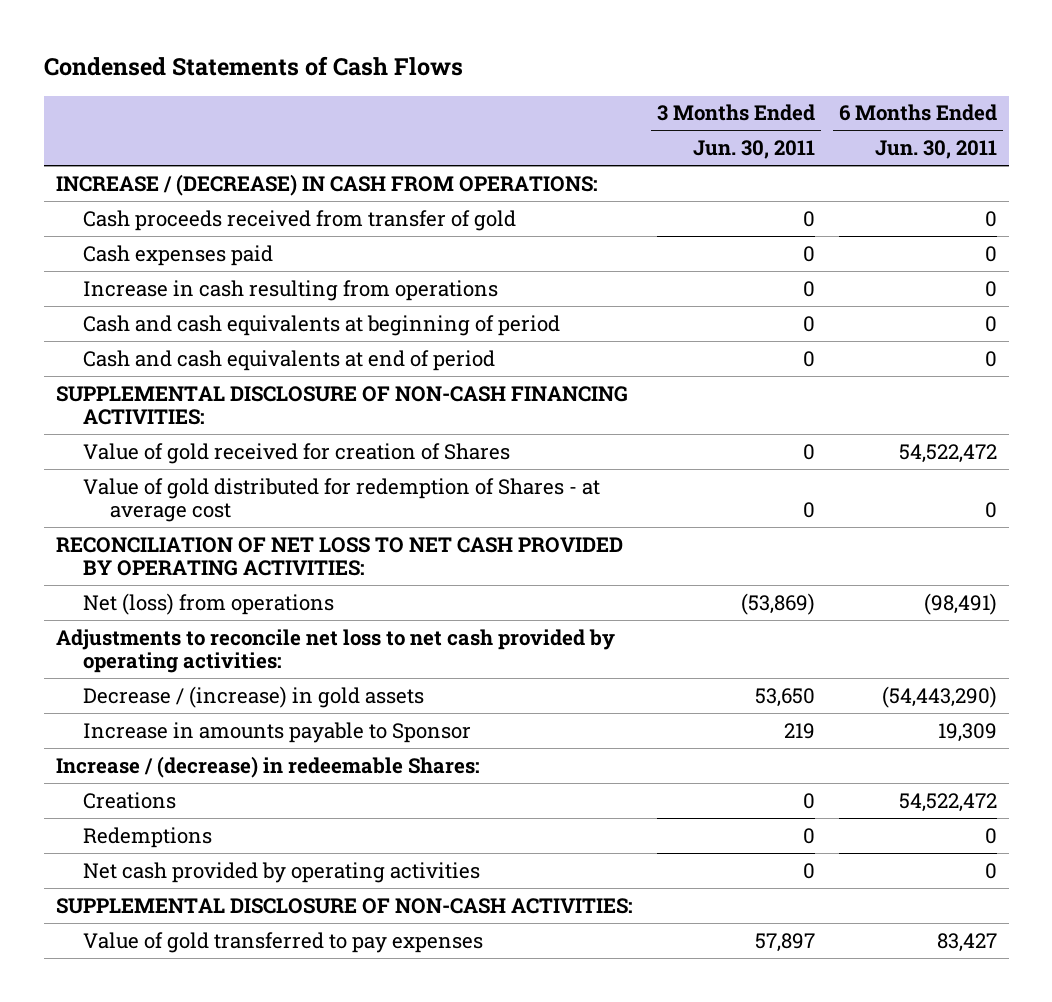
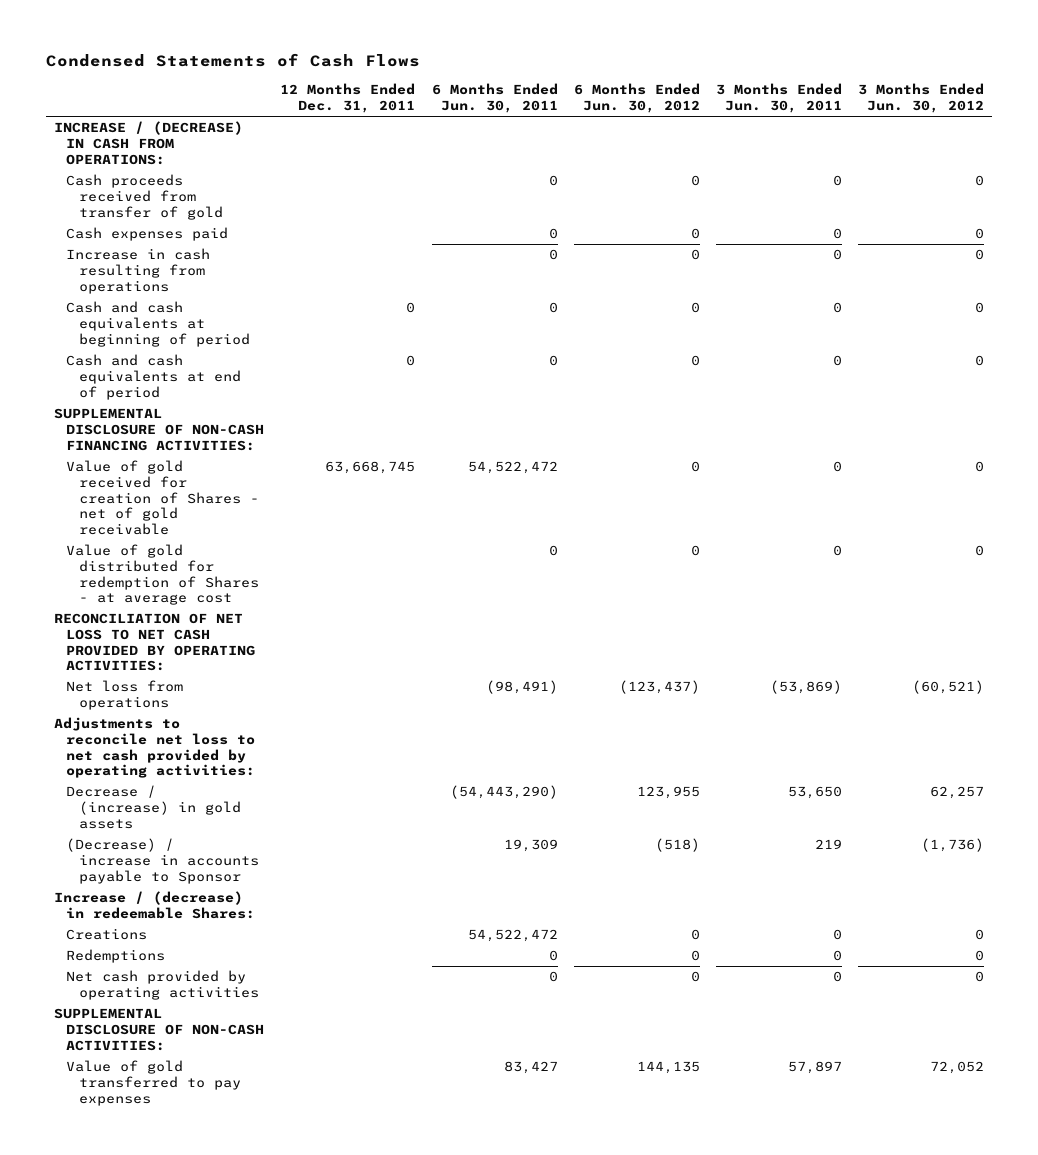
- | 3 Months Ended Jun. 30, 2011 | 6 Months Ended Jun. 30, 2011
+ | 12 Months Ended Dec. 31, 2011 | 6 Months Ended Jun. 30, 2011 | 6 Months Ended Jun. 30, 2012 | 3 Months Ended Jun. 30, 2011 | 3 Months Ended Jun. 30, 2012
- Value of gold received for creation of Shares | 0 | 54,522,472
+ Value of gold received for creation of Shares - net of gold receivable | 63,668,745 | 54,522,472 | 0 | 0 | 0
- Net (loss) from operations | (53,869) | (98,491)
+ Net loss from operations | | (98,491) | (123,437) | (53,869) | (60,521)
- Increase in amounts payable to Sponsor | 219 | 19,309
+ (Decrease) / increase in accounts payable to Sponsor | | 19,309 | (518) | 219 | (1,736)

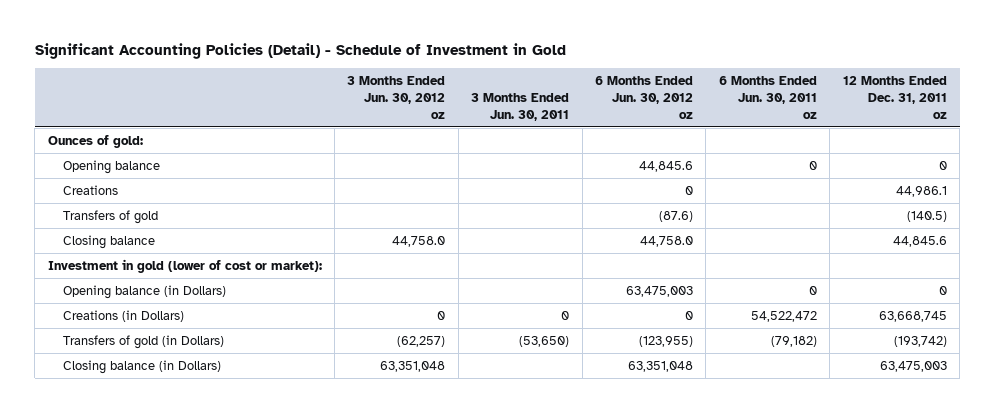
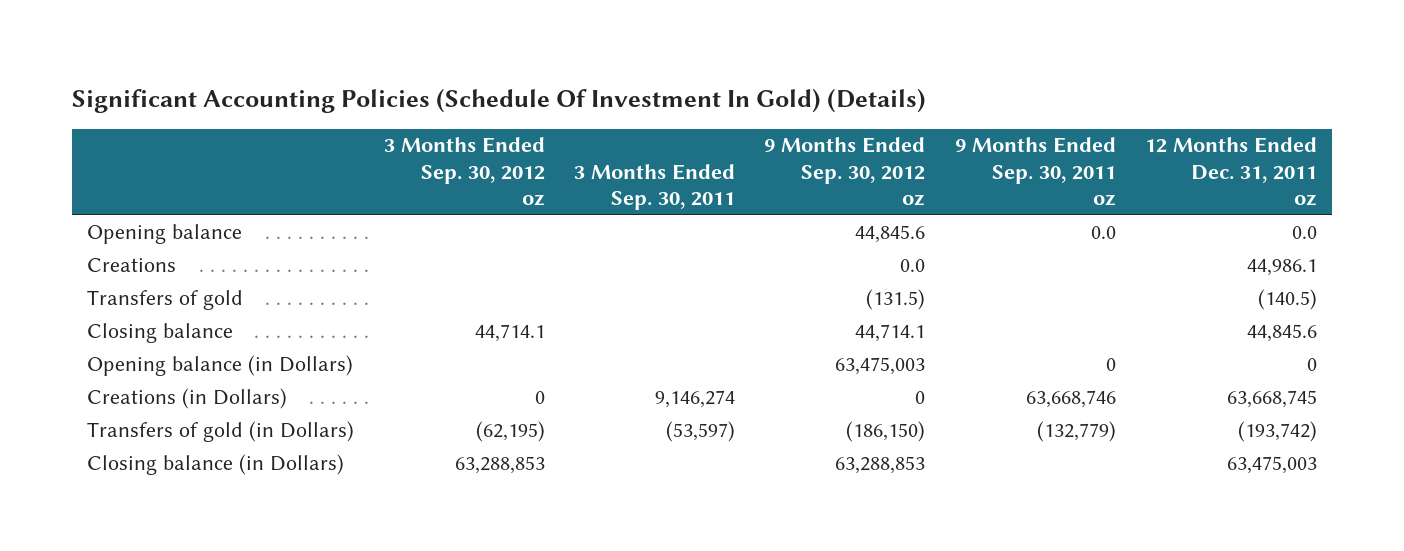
- Significant Accounting Policies (Detail) - Schedule of Investment in Gold
+ Significant Accounting Policies (Schedule Of Investment In Gold) (Details)
- | 3 Months Ended Jun. 30, 2012 oz | 3 Months Ended Jun. 30, 2011 | 6 Months Ended Jun. 30, 2012 oz | 6 Months Ended Jun. 30, 2011 oz | 12 Months Ended Dec. 31, 2011 oz
+ | 3 Months Ended Sep. 30, 2012 oz | 3 Months Ended Sep. 30, 2011 | 9 Months Ended Sep. 30, 2012 oz | 9 Months Ended Sep. 30, 2011 oz | 12 Months Ended Dec. 31, 2011 oz
- Ounces of gold:
- Opening balance | | | 44,845.6 | 0 | 0
+ Opening balance | | | 44,845.6 | 0.0 | 0.0
- Investment in gold (lower of cost or market):

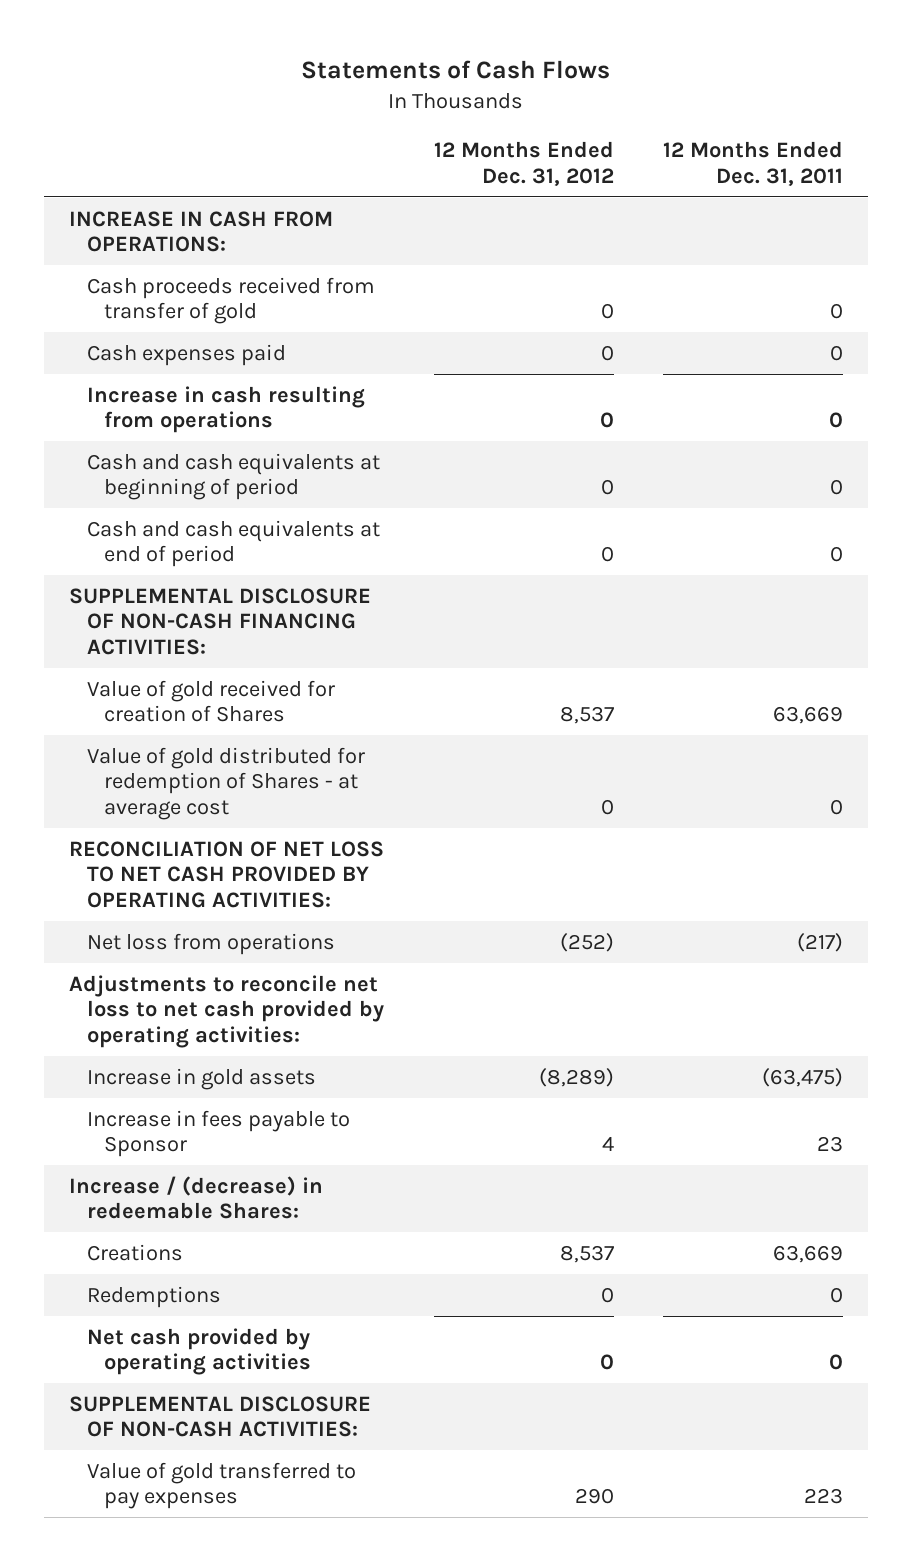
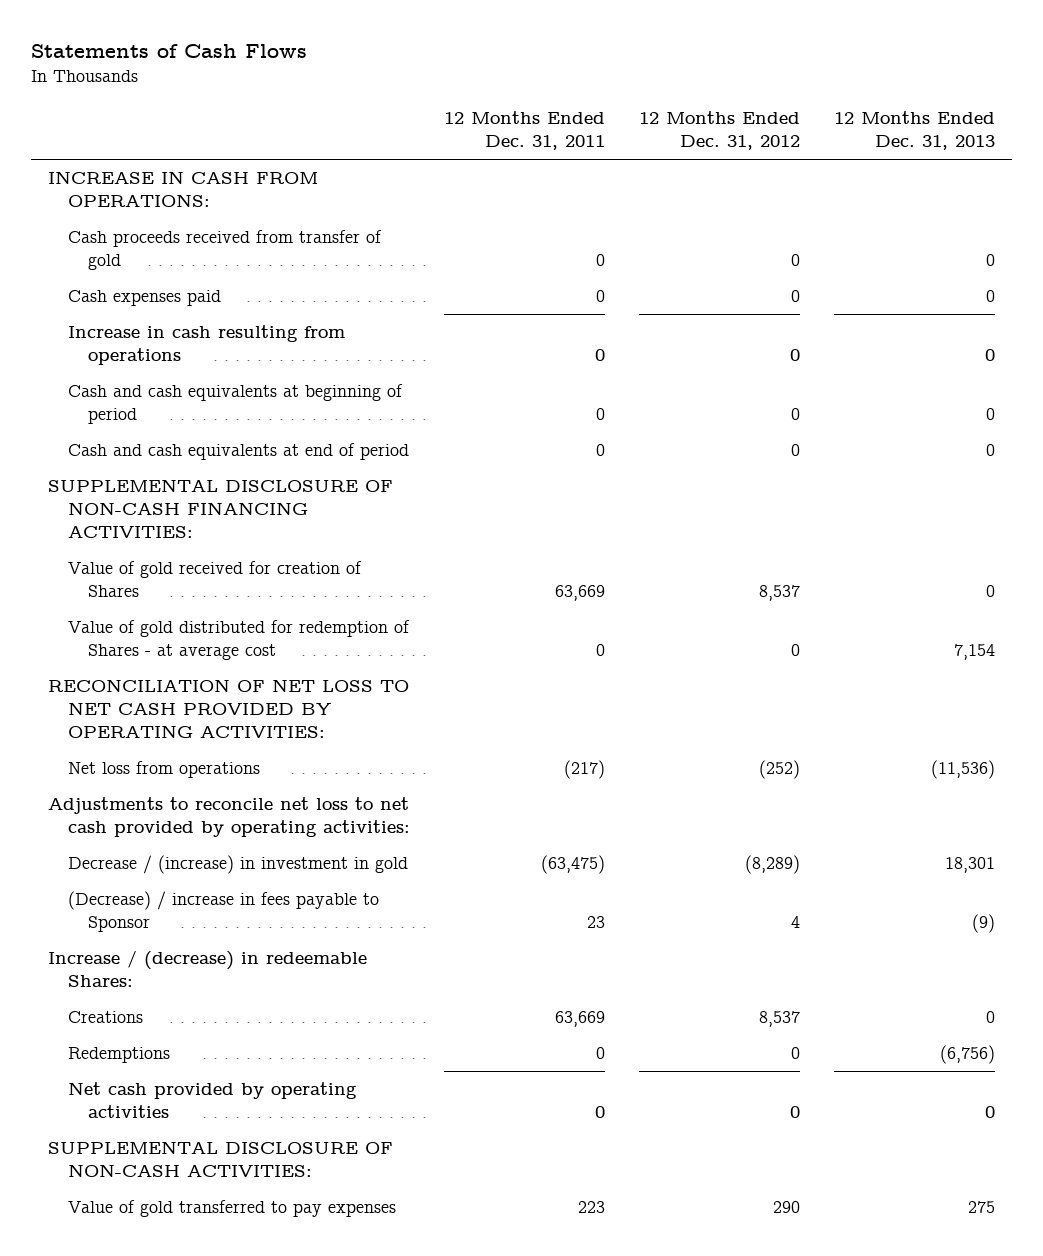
- | 12 Months Ended Dec. 31, 2012 | 12 Months Ended Dec. 31, 2011
+ | 12 Months Ended Dec. 31, 2011 | 12 Months Ended Dec. 31, 2012 | 12 Months Ended Dec. 31, 2013
- Increase in gold assets | (8,289) | (63,475)
- Increase in fees payable to Sponsor | 4 | 23
+ Decrease / (increase) in investment in gold | (63,475) | (8,289) | 18,301
+ (Decrease) / increase in fees payable to Sponsor | 23 | 4 | (9)

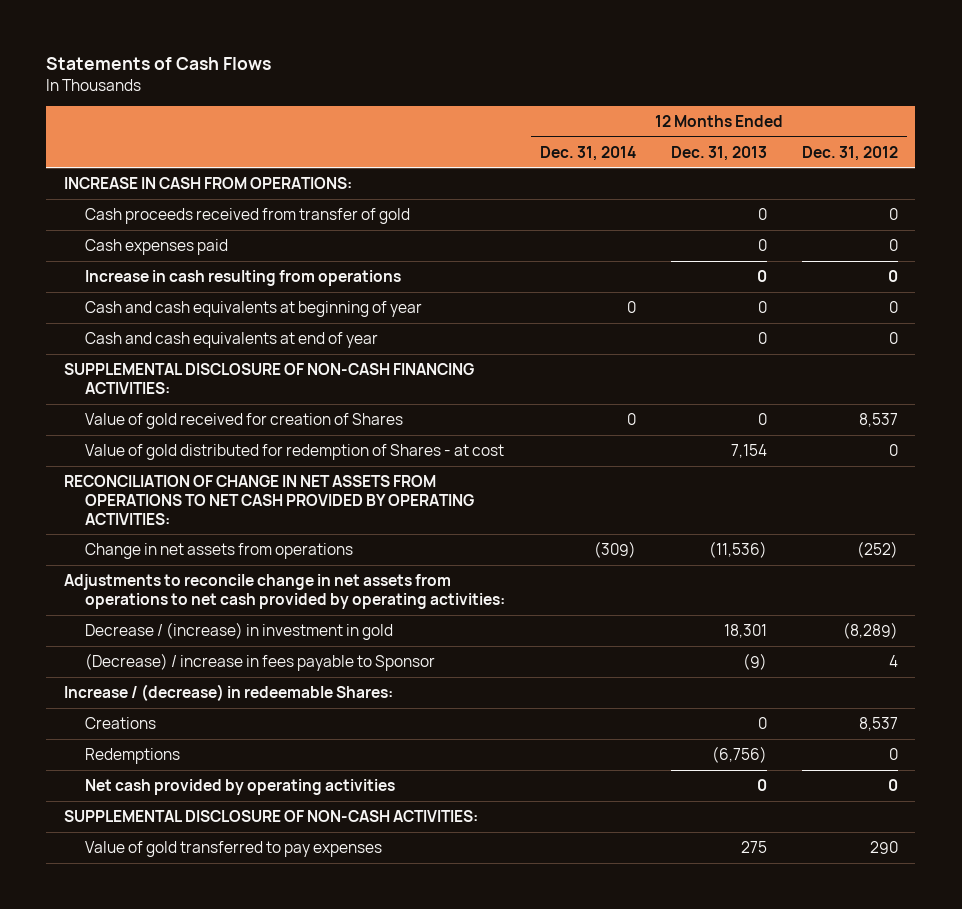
- | 12 Months Ended Dec. 31, 2011 | 12 Months Ended Dec. 31, 2012 | 12 Months Ended Dec. 31, 2013
+ | 12 Months Ended Dec. 31, 2014 | 12 Months Ended Dec. 31, 2013 | 12 Months Ended Dec. 31, 2012
- Cash and cash equivalents at beginning of period | 0 | 0 | 0
- Cash and cash equivalents at end of period | 0 | 0 | 0
+ Cash and cash equivalents at beginning of year | 0 | 0 | 0
+ Cash and cash equivalents at end of year | | 0 | 0
- Value of gold distributed for redemption of Shares - at average cost | 0 | 0 | 7,154
- RECONCILIATION OF NET LOSS TO NET CASH PROVIDED BY OPERATING ACTIVITIES:
- Net loss from operations | (217) | (252) | (11,536)
- Adjustments to reconcile net loss to net cash provided by operating activities:
+ Value of gold distributed for redemption of Shares - at cost | | 7,154 | 0
+ RECONCILIATION OF CHANGE IN NET ASSETS FROM OPERATIONS TO NET CASH PROVIDED BY OPERATING ACTIVITIES:
+ Change in net assets from operations | (309) | (11,536) | (252)
+ Adjustments to reconcile change in net assets from operations to net cash provided by operating activities:

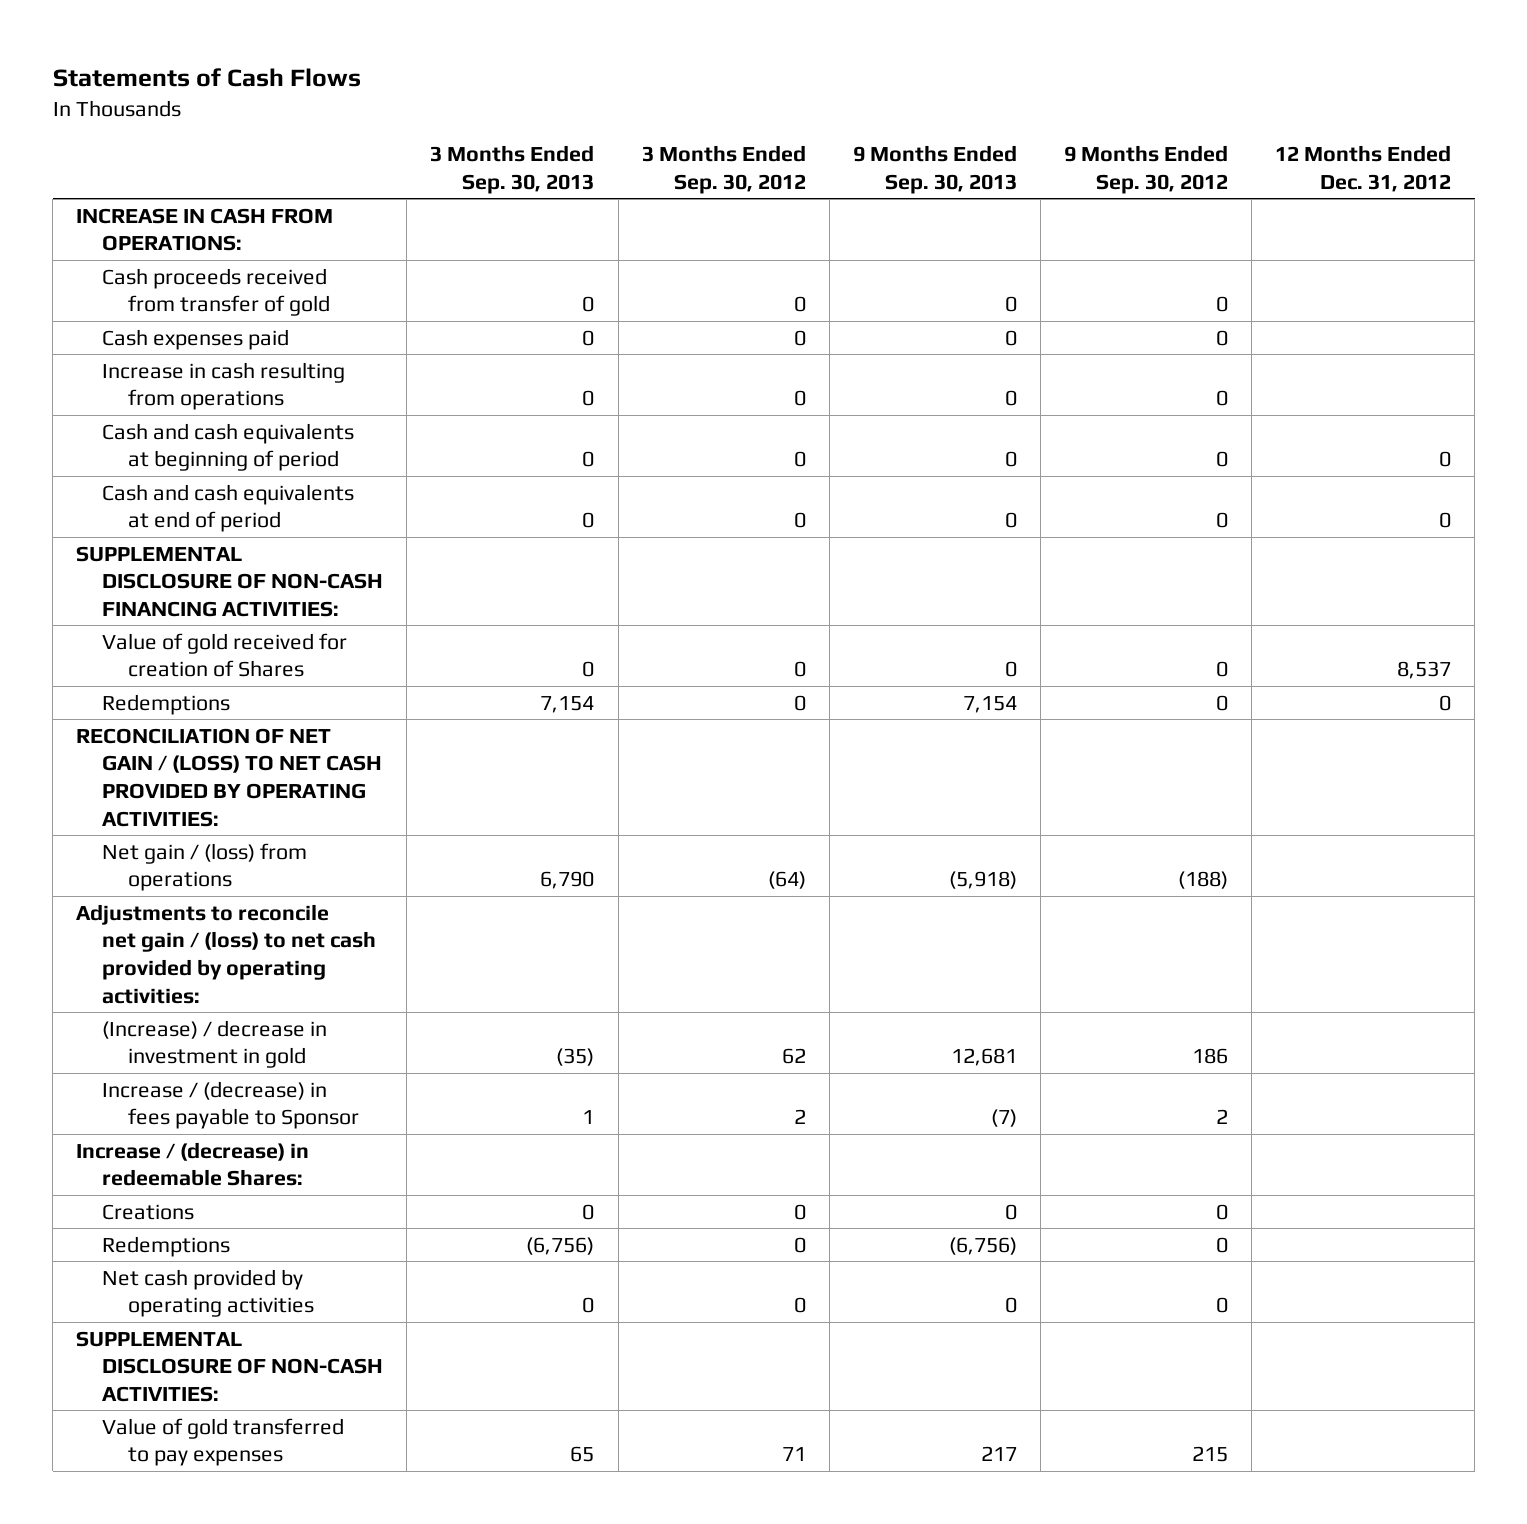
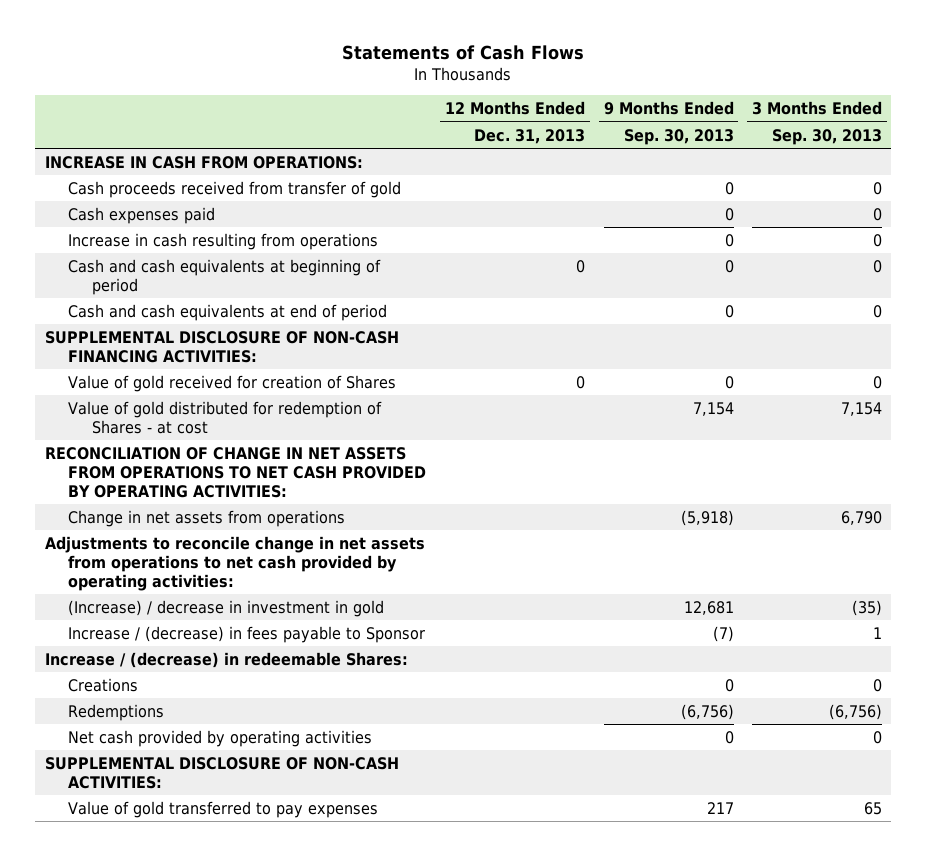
- | 3 Months Ended Sep. 30, 2013 | 3 Months Ended Sep. 30, 2012 | 9 Months Ended Sep. 30, 2013 | 9 Months Ended Sep. 30, 2012 | 12 Months Ended Dec. 31, 2012
+ | 12 Months Ended Dec. 31, 2013 | 9 Months Ended Sep. 30, 2013 | 3 Months Ended Sep. 30, 2013
- Redemptions | 7,154 | 0 | 7,154 | 0 | 0
- RECONCILIATION OF NET GAIN / (LOSS) TO NET CASH PROVIDED BY OPERATING ACTIVITIES:
- Net gain / (loss) from operations | 6,790 | (64) | (5,918) | (188) |
- Adjustments to reconcile net gain / (loss) to net cash provided by operating activities:
+ Value of gold distributed for redemption of Shares - at cost | | 7,154 | 7,154
+ RECONCILIATION OF CHANGE IN NET ASSETS FROM OPERATIONS TO NET CASH PROVIDED BY OPERATING ACTIVITIES:
+ Change in net assets from operations | | (5,918) | 6,790
+ Adjustments to reconcile change in net assets from operations to net cash provided by operating activities:

